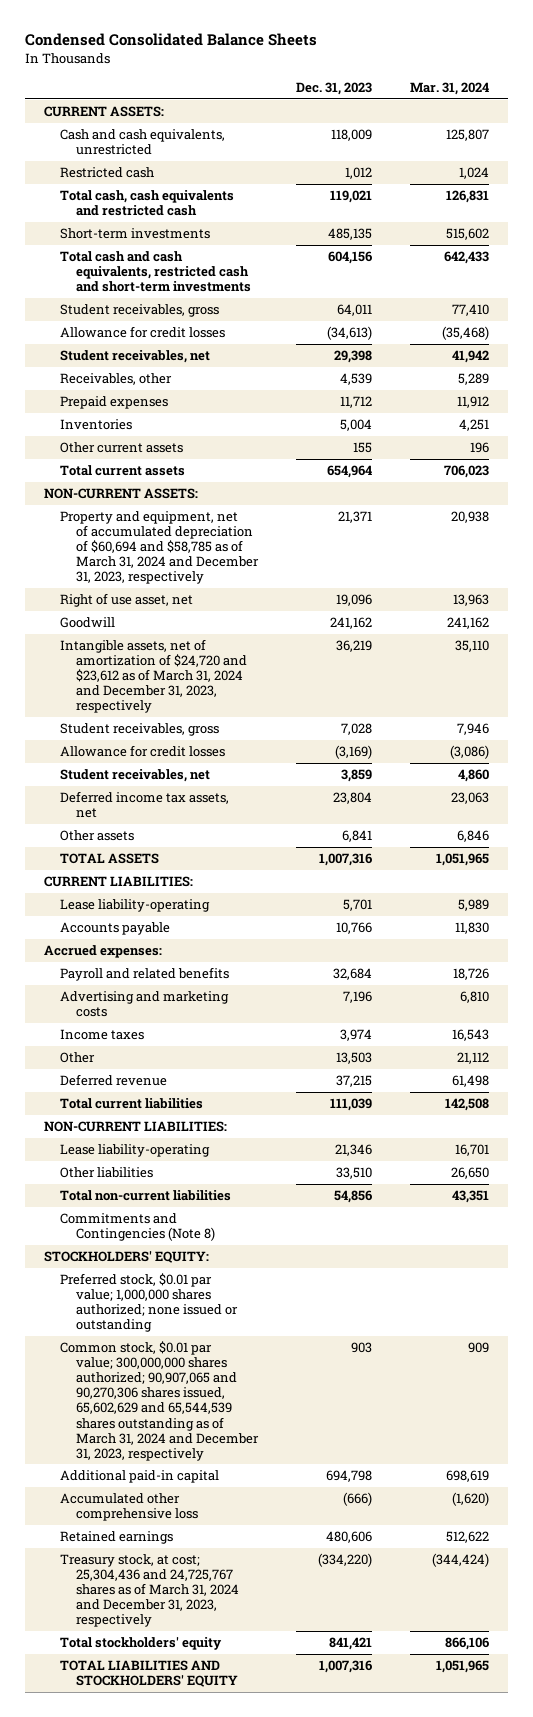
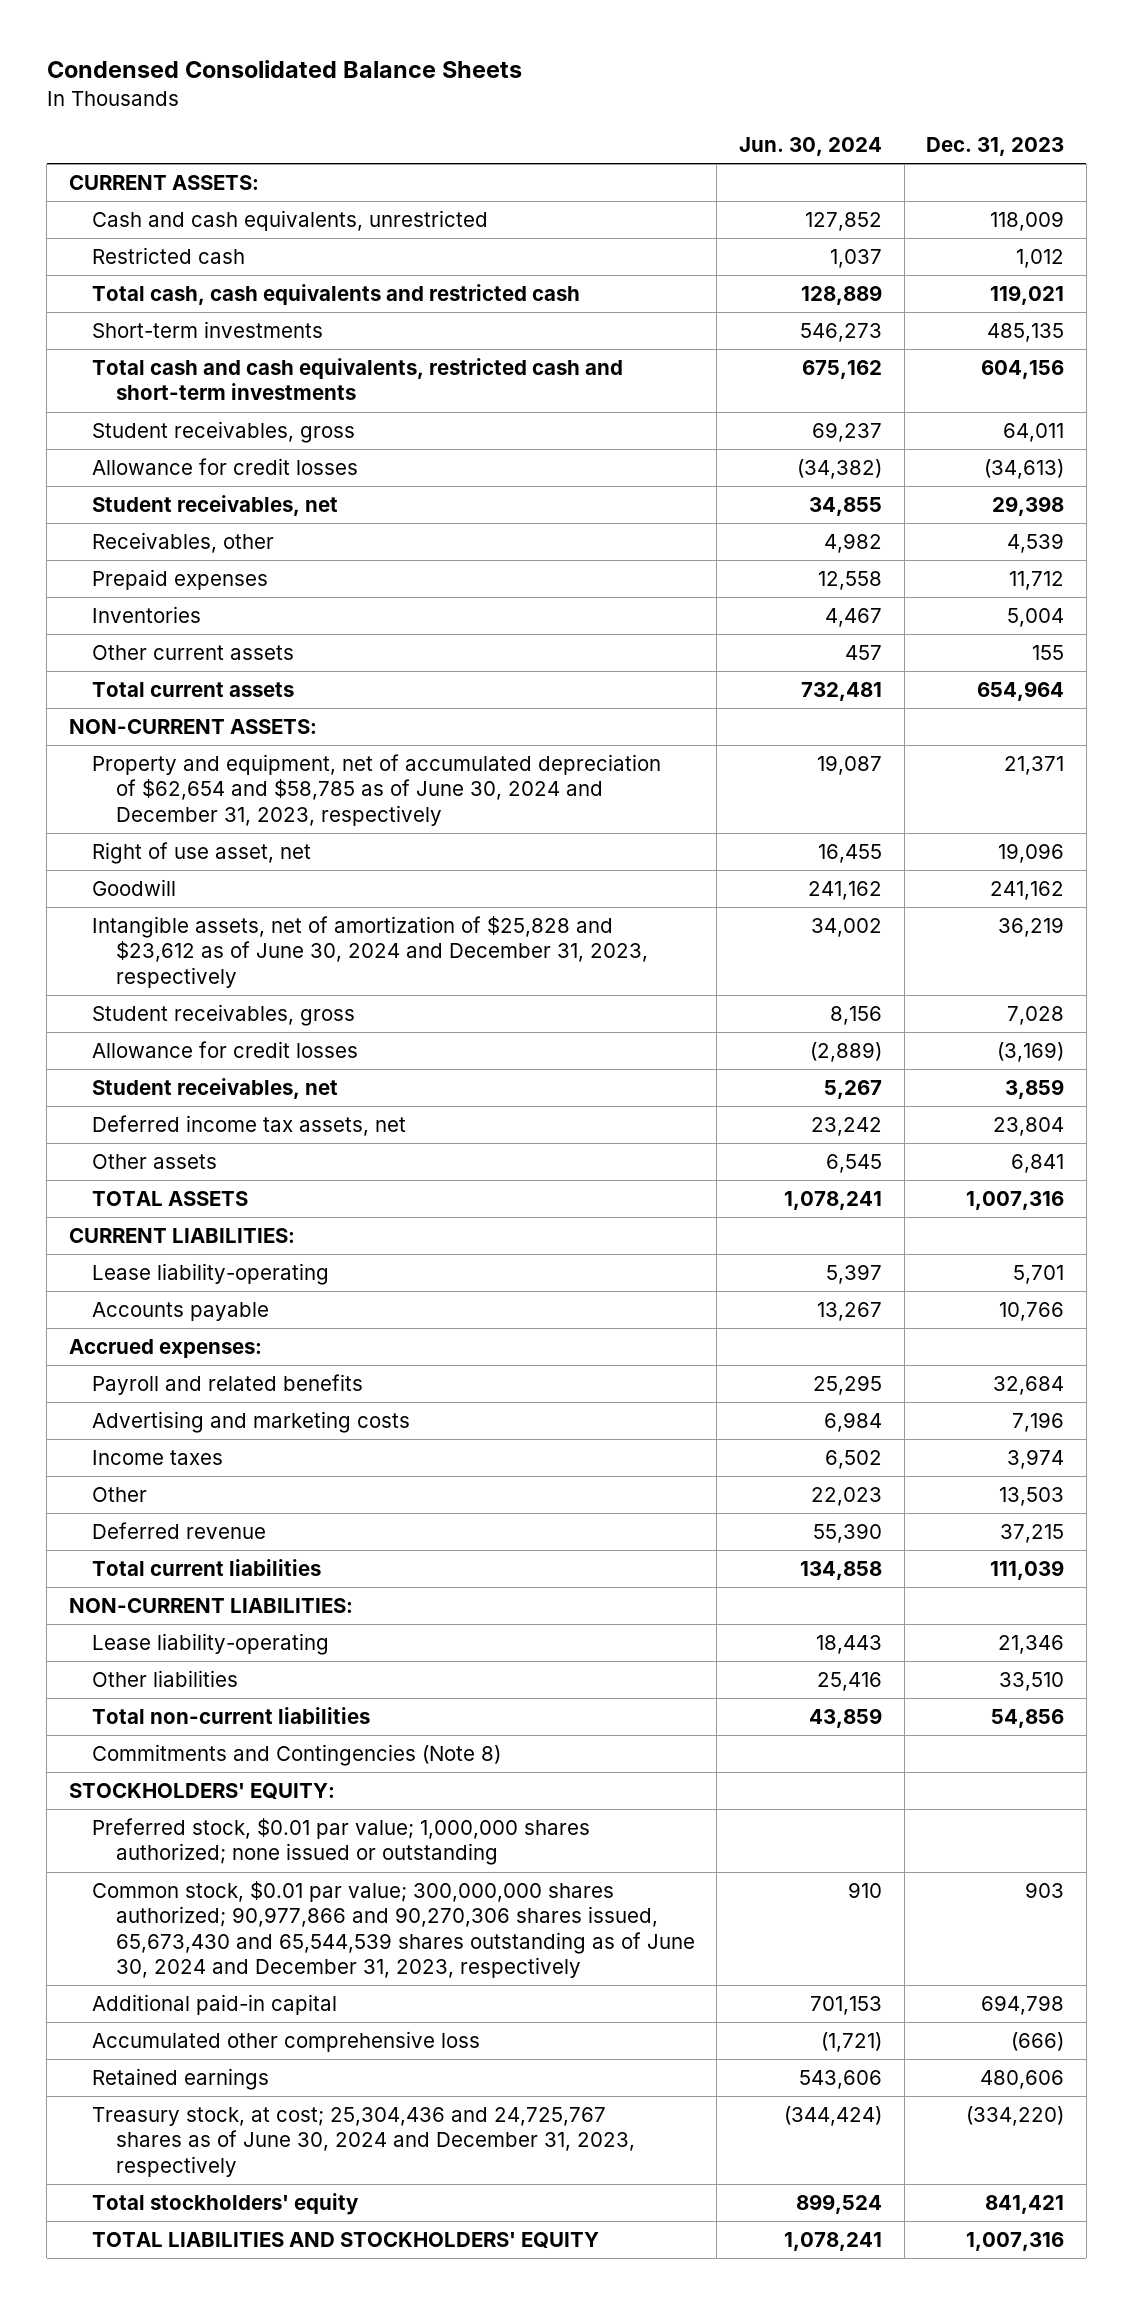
- | Dec. 31, 2023 | Mar. 31, 2024
+ | Jun. 30, 2024 | Dec. 31, 2023
- Property and equipment, net of accumulated depreciation of $60,694 and $58,785 as of March 31, 2024 and December 31, 2023, respectively | 21,371 | 20,938
+ Property and equipment, net of accumulated depreciation of $62,654 and $58,785 as of June 30, 2024 and December 31, 2023, respectively | 19,087 | 21,371
- Intangible assets, net of amortization of $24,720 and $23,612 as of March 31, 2024 and December 31, 2023, respectively | 36,219 | 35,110
+ Intangible assets, net of amortization of $25,828 and $23,612 as of June 30, 2024 and December 31, 2023, respectively | 34,002 | 36,219
- Common stock, $0.01 par value; 300,000,000 shares authorized; 90,907,065 and 90,270,306 shares issued, 65,602,629 and 65,544,539 shares outstanding as of March 31, 2024 and December 31, 2023, respectively | 903 | 909
+ Common stock, $0.01 par value; 300,000,000 shares authorized; 90,977,866 and 90,270,306 shares issued, 65,673,430 and 65,544,539 shares outstanding as of June 30, 2024 and December 31, 2023, respectively | 910 | 903
- Treasury stock, at cost; 25,304,436 and 24,725,767 shares as of March 31, 2024 and December 31, 2023, respectively | (334,220) | (344,424)
+ Treasury stock, at cost; 25,304,436 and 24,725,767 shares as of June 30, 2024 and December 31, 2023, respectively | (344,424) | (334,220)

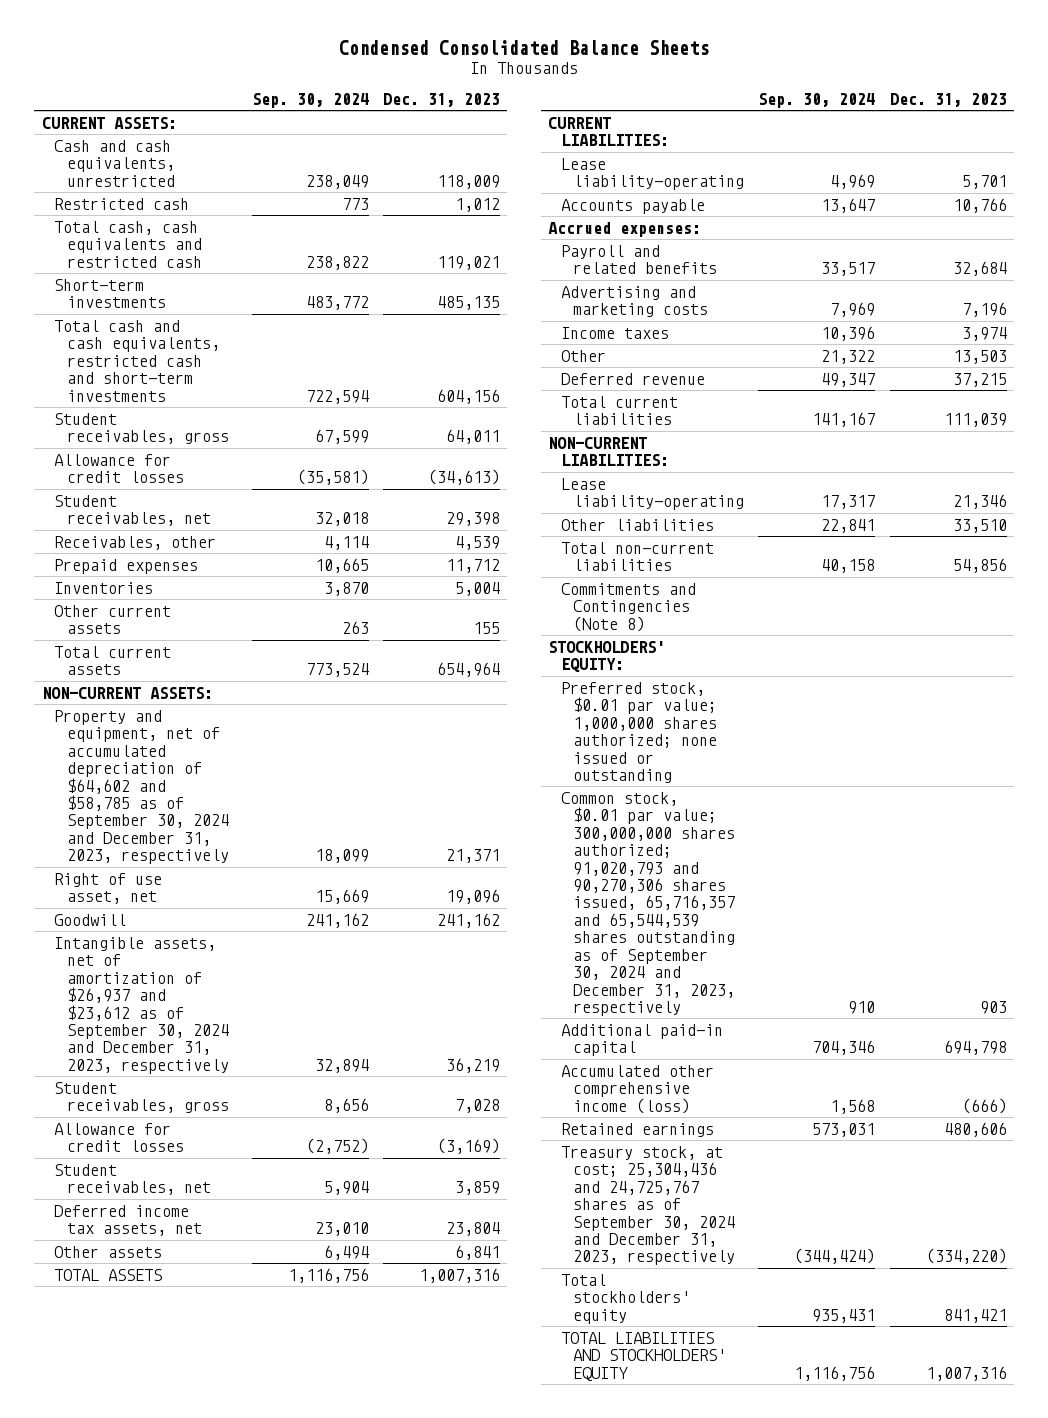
- | Jun. 30, 2024 | Dec. 31, 2023
+ | Sep. 30, 2024 | Dec. 31, 2023
- Property and equipment, net of accumulated depreciation of $62,654 and $58,785 as of June 30, 2024 and December 31, 2023, respectively | 19,087 | 21,371
+ Property and equipment, net of accumulated depreciation of $64,602 and $58,785 as of September 30, 2024 and December 31, 2023, respectively | 18,099 | 21,371
- Intangible assets, net of amortization of $25,828 and $23,612 as of June 30, 2024 and December 31, 2023, respectively | 34,002 | 36,219
+ Intangible assets, net of amortization of $26,937 and $23,612 as of September 30, 2024 and December 31, 2023, respectively | 32,894 | 36,219
- Common stock, $0.01 par value; 300,000,000 shares authorized; 90,977,866 and 90,270,306 shares issued, 65,673,430 and 65,544,539 shares outstanding as of June 30, 2024 and December 31, 2023, respectively | 910 | 903
+ Common stock, $0.01 par value; 300,000,000 shares authorized; 91,020,793 and 90,270,306 shares issued, 65,716,357 and 65,544,539 shares outstanding as of September 30, 2024 and December 31, 2023, respectively | 910 | 903
- Accumulated other comprehensive loss | (1,721) | (666)
+ Accumulated other comprehensive income (loss) | 1,568 | (666)
- Treasury stock, at cost; 25,304,436 and 24,725,767 shares as of June 30, 2024 and December 31, 2023, respectively | (344,424) | (334,220)
+ Treasury stock, at cost; 25,304,436 and 24,725,767 shares as of September 30, 2024 and December 31, 2023, respectively | (344,424) | (334,220)

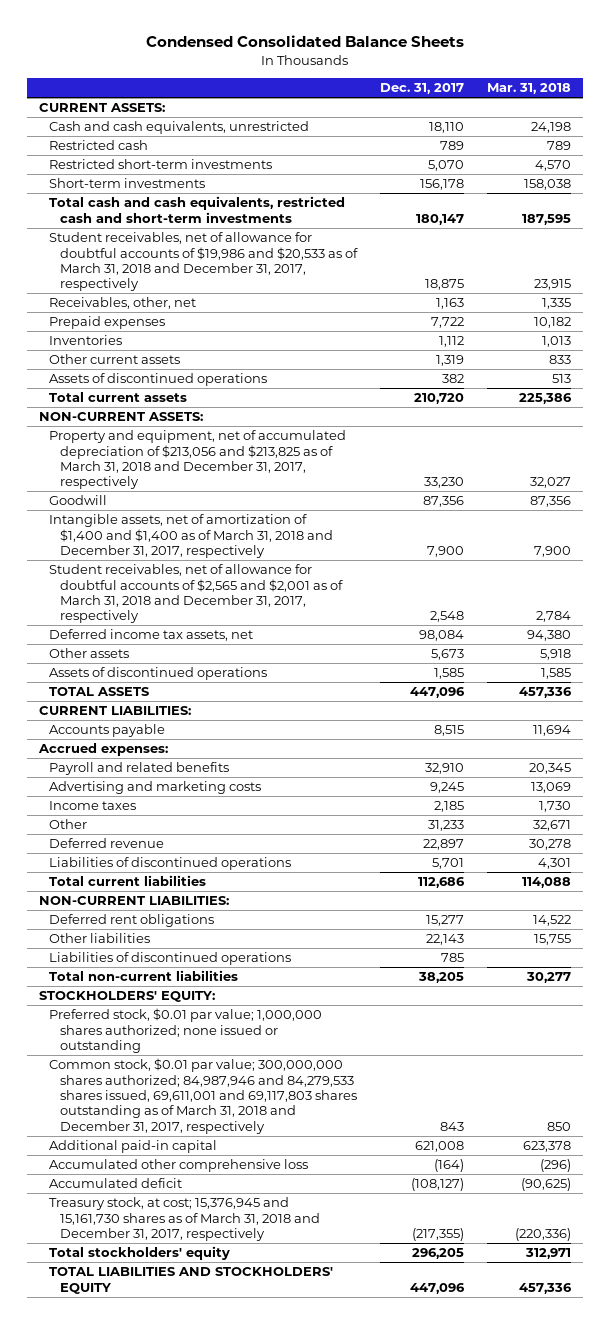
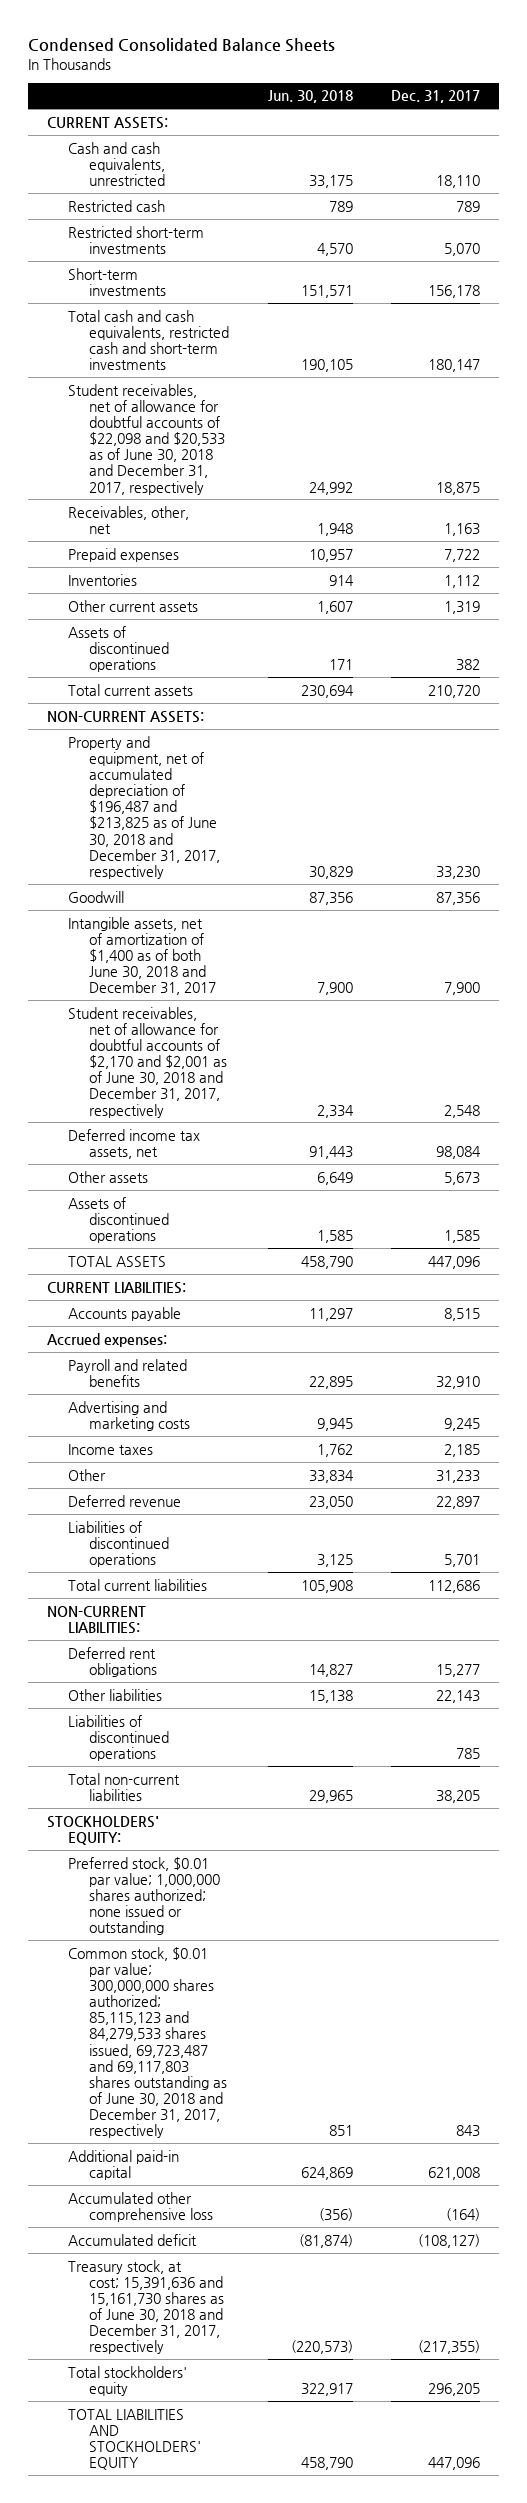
- | Dec. 31, 2017 | Mar. 31, 2018
+ | Jun. 30, 2018 | Dec. 31, 2017
- Student receivables, net of allowance for doubtful accounts of $19,986 and $20,533 as of March 31, 2018 and December 31, 2017, respectively | 18,875 | 23,915
+ Student receivables, net of allowance for doubtful accounts of $22,098 and $20,533 as of June 30, 2018 and December 31, 2017, respectively | 24,992 | 18,875
- Property and equipment, net of accumulated depreciation of $213,056 and $213,825 as of March 31, 2018 and December 31, 2017, respectively | 33,230 | 32,027
+ Property and equipment, net of accumulated depreciation of $196,487 and $213,825 as of June 30, 2018 and December 31, 2017, respectively | 30,829 | 33,230
- Intangible assets, net of amortization of $1,400 and $1,400 as of March 31, 2018 and December 31, 2017, respectively | 7,900 | 7,900
- Student receivables, net of allowance for doubtful accounts of $2,565 and $2,001 as of March 31, 2018 and December 31, 2017, respectively | 2,548 | 2,784
+ Intangible assets, net of amortization of $1,400 as of both June 30, 2018 and December 31, 2017 | 7,900 | 7,900
+ Student receivables, net of allowance for doubtful accounts of $2,170 and $2,001 as of June 30, 2018 and December 31, 2017, respectively | 2,334 | 2,548
- Common stock, $0.01 par value; 300,000,000 shares authorized; 84,987,946 and 84,279,533 shares issued, 69,611,001 and 69,117,803 shares outstanding as of March 31, 2018 and December 31, 2017, respectively | 843 | 850
+ Common stock, $0.01 par value; 300,000,000 shares authorized; 85,115,123 and 84,279,533 shares issued, 69,723,487 and 69,117,803 shares outstanding as of June 30, 2018 and December 31, 2017, respectively | 851 | 843
- Treasury stock, at cost; 15,376,945 and 15,161,730 shares as of March 31, 2018 and December 31, 2017, respectively | (217,355) | (220,336)
+ Treasury stock, at cost; 15,391,636 and 15,161,730 shares as of June 30, 2018 and December 31, 2017, respectively | (220,573) | (217,355)

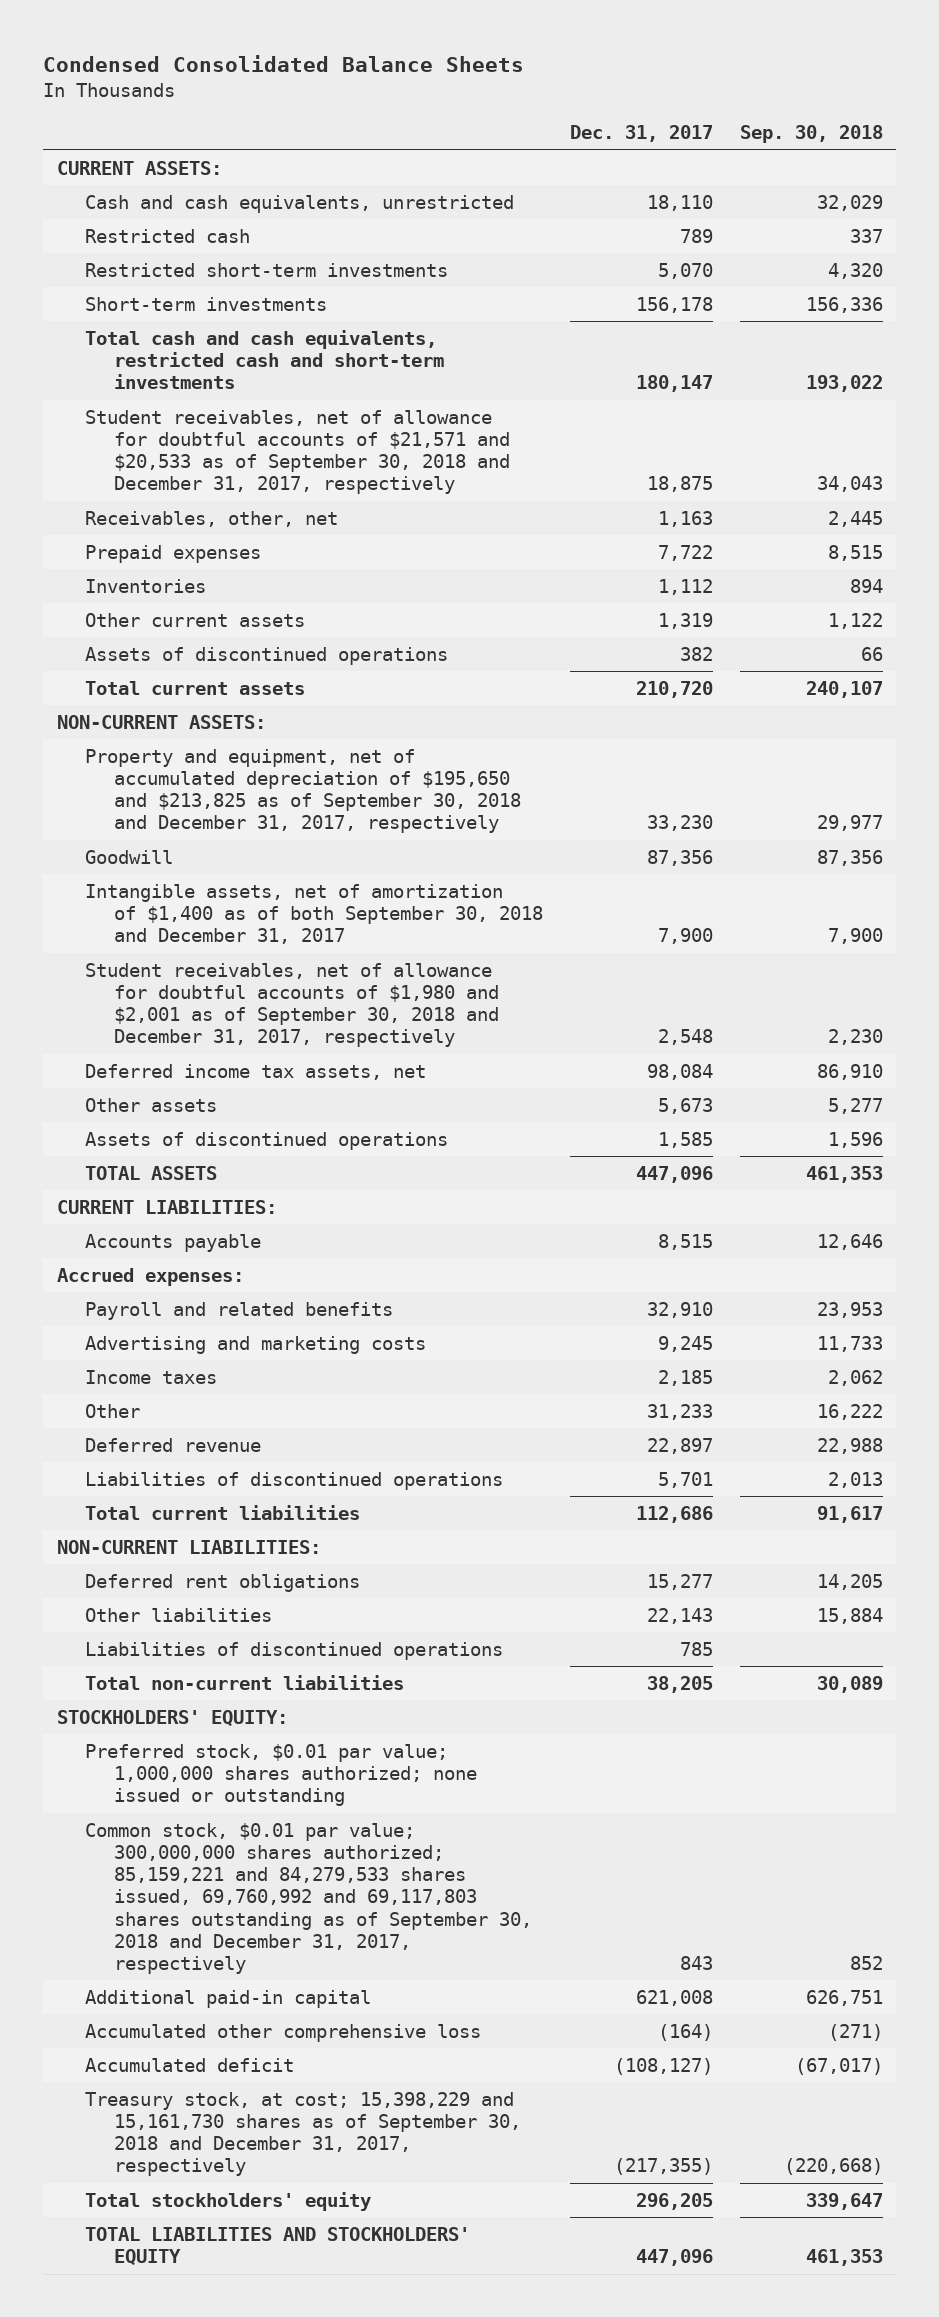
- | Jun. 30, 2018 | Dec. 31, 2017
+ | Dec. 31, 2017 | Sep. 30, 2018
- Student receivables, net of allowance for doubtful accounts of $22,098 and $20,533 as of June 30, 2018 and December 31, 2017, respectively | 24,992 | 18,875
+ Student receivables, net of allowance for doubtful accounts of $21,571 and $20,533 as of September 30, 2018 and December 31, 2017, respectively | 18,875 | 34,043
- Property and equipment, net of accumulated depreciation of $196,487 and $213,825 as of June 30, 2018 and December 31, 2017, respectively | 30,829 | 33,230
+ Property and equipment, net of accumulated depreciation of $195,650 and $213,825 as of September 30, 2018 and December 31, 2017, respectively | 33,230 | 29,977
- Intangible assets, net of amortization of $1,400 as of both June 30, 2018 and December 31, 2017 | 7,900 | 7,900
- Student receivables, net of allowance for doubtful accounts of $2,170 and $2,001 as of June 30, 2018 and December 31, 2017, respectively | 2,334 | 2,548
+ Intangible assets, net of amortization of $1,400 as of both September 30, 2018 and December 31, 2017 | 7,900 | 7,900
+ Student receivables, net of allowance for doubtful accounts of $1,980 and $2,001 as of September 30, 2018 and December 31, 2017, respectively | 2,548 | 2,230
- Common stock, $0.01 par value; 300,000,000 shares authorized; 85,115,123 and 84,279,533 shares issued, 69,723,487 and 69,117,803 shares outstanding as of June 30, 2018 and December 31, 2017, respectively | 851 | 843
+ Common stock, $0.01 par value; 300,000,000 shares authorized; 85,159,221 and 84,279,533 shares issued, 69,760,992 and 69,117,803 shares outstanding as of September 30, 2018 and December 31, 2017, respectively | 843 | 852
- Treasury stock, at cost; 15,391,636 and 15,161,730 shares as of June 30, 2018 and December 31, 2017, respectively | (220,573) | (217,355)
+ Treasury stock, at cost; 15,398,229 and 15,161,730 shares as of September 30, 2018 and December 31, 2017, respectively | (217,355) | (220,668)

